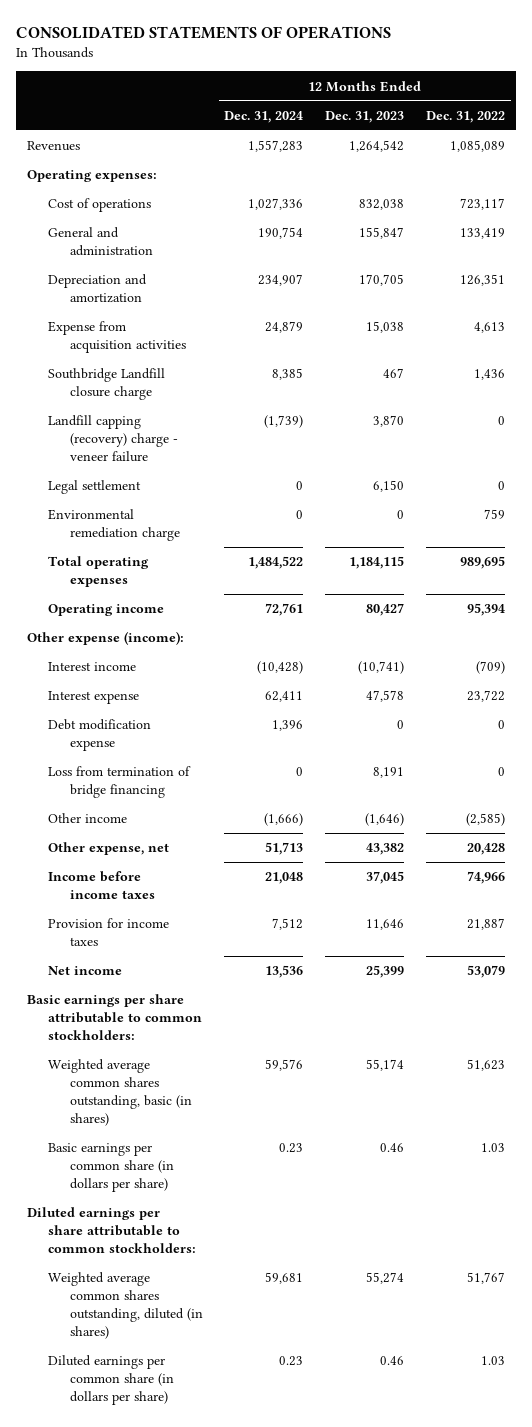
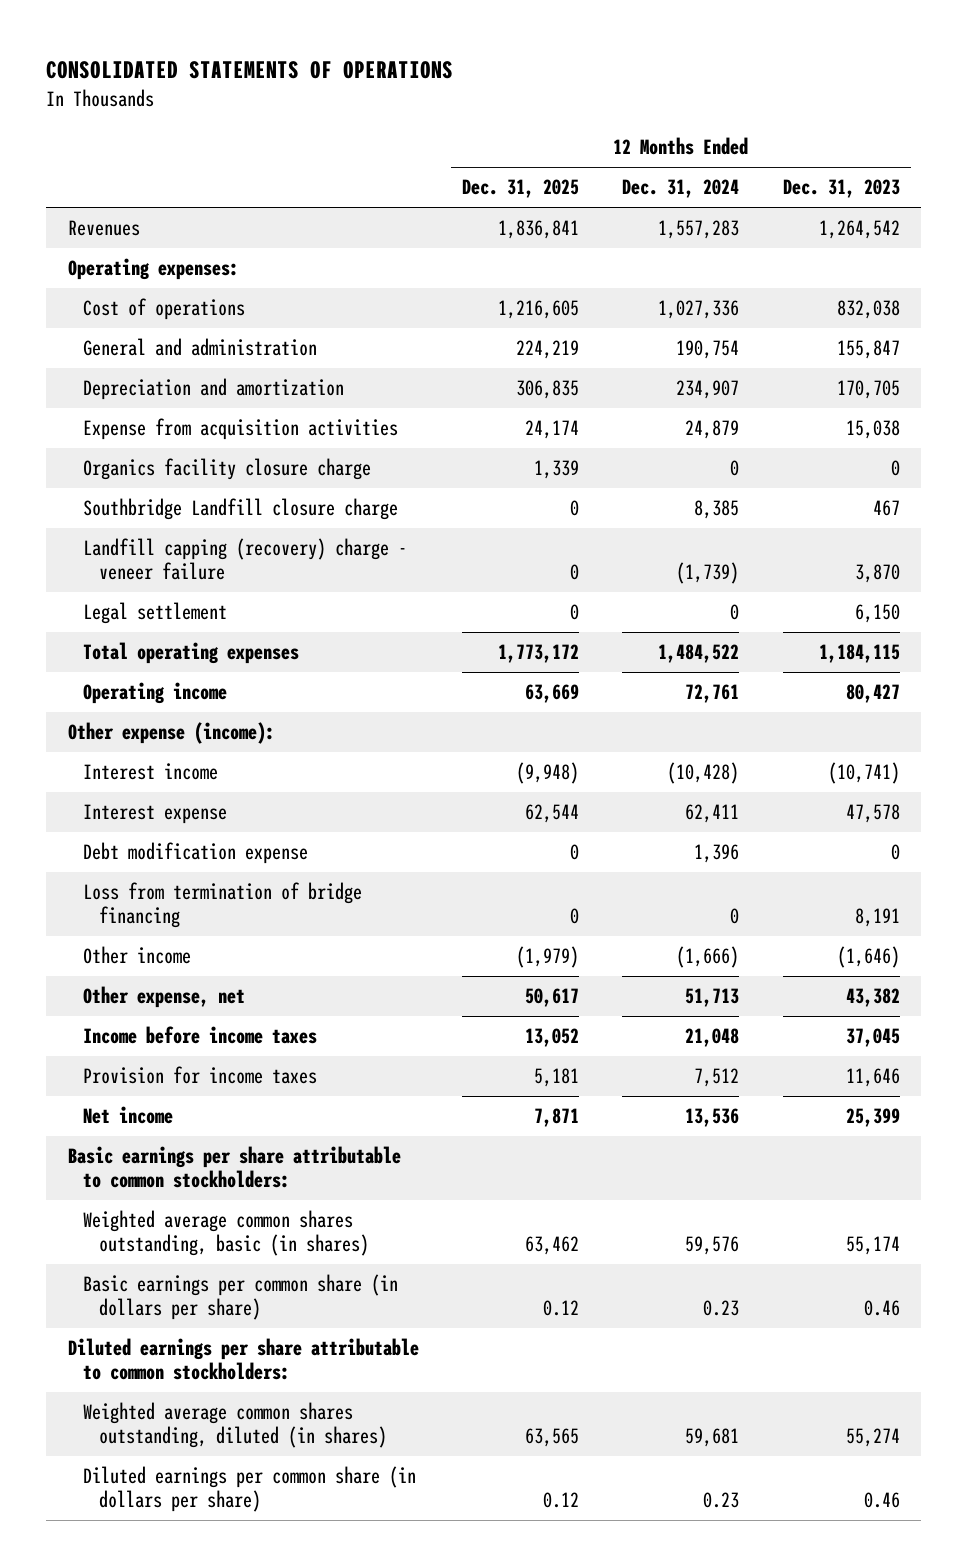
- | 12 Months Ended Dec. 31, 2024 | 12 Months Ended Dec. 31, 2023 | 12 Months Ended Dec. 31, 2022
+ | 12 Months Ended Dec. 31, 2025 | 12 Months Ended Dec. 31, 2024 | 12 Months Ended Dec. 31, 2023
+ Organics facility closure charge | 1,339 | 0 | 0
- Environmental remediation charge | 0 | 0 | 759

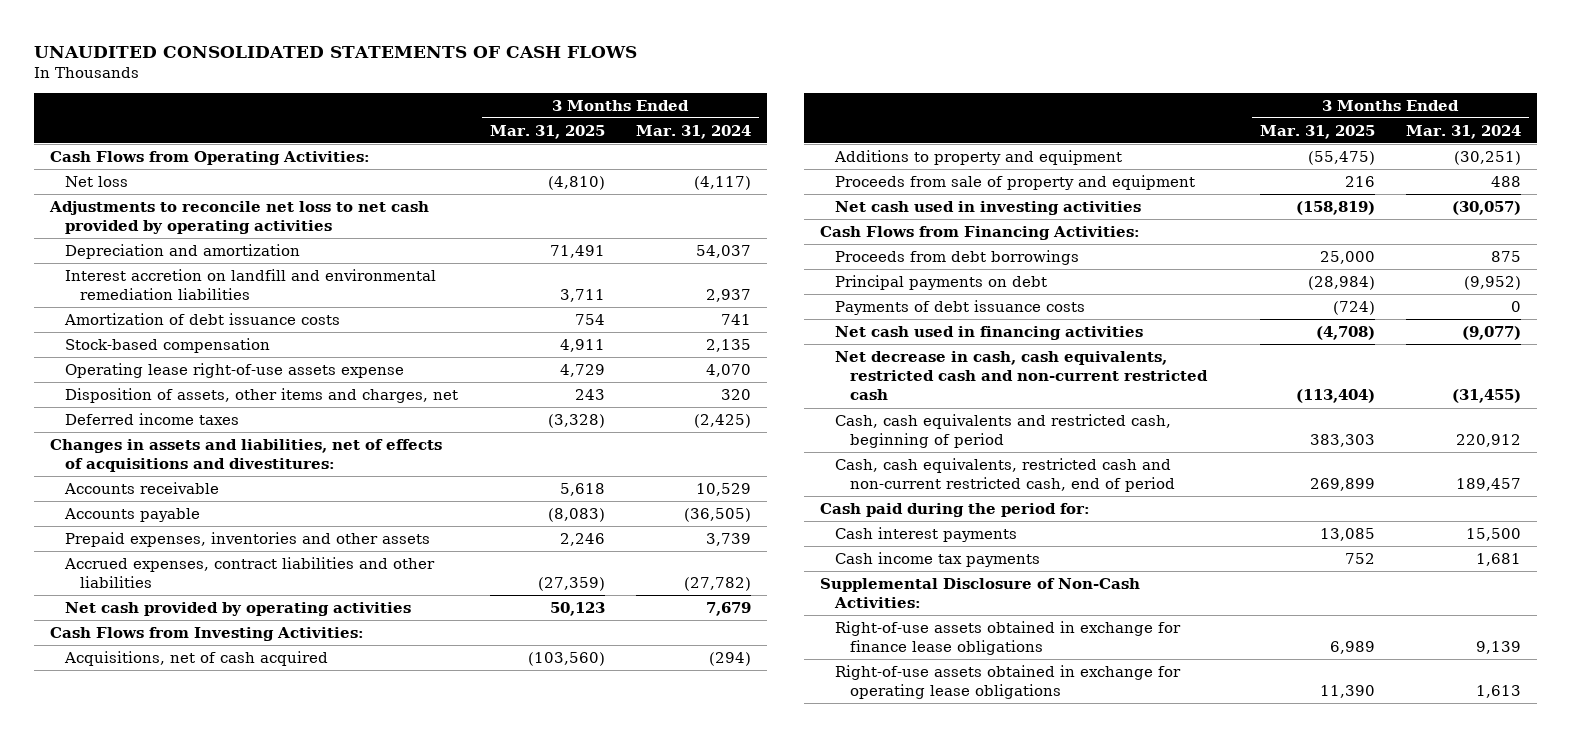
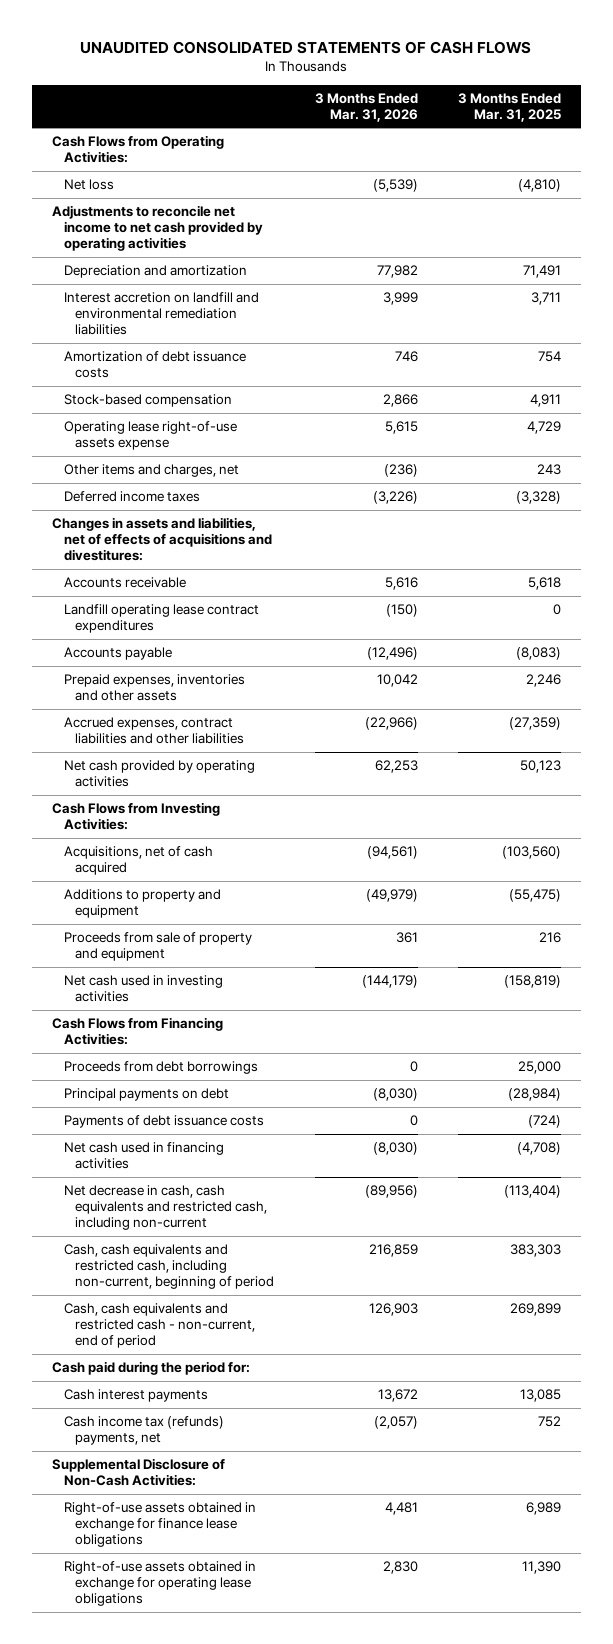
- | 3 Months Ended Mar. 31, 2025 | 3 Months Ended Mar. 31, 2024
+ | 3 Months Ended Mar. 31, 2026 | 3 Months Ended Mar. 31, 2025
- Adjustments to reconcile net loss to net cash provided by operating activities
+ Adjustments to reconcile net income to net cash provided by operating activities
- Disposition of assets, other items and charges, net | 243 | 320
+ Other items and charges, net | (236) | 243
+ Landfill operating lease contract expenditures | (150) | 0
- Net decrease in cash, cash equivalents, restricted cash and non-current restricted cash | (113,404) | (31,455)
- Cash, cash equivalents and restricted cash, beginning of period | 383,303 | 220,912
- Cash, cash equivalents, restricted cash and non-current restricted cash, end of period | 269,899 | 189,457
+ Net decrease in cash, cash equivalents and restricted cash, including non-current | (89,956) | (113,404)
+ Cash, cash equivalents and restricted cash, including non-current, beginning of period | 216,859 | 383,303
+ Cash, cash equivalents and restricted cash - non-current, end of period | 126,903 | 269,899
- Cash income tax payments | 752 | 1,681
+ Cash income tax (refunds) payments, net | (2,057) | 752

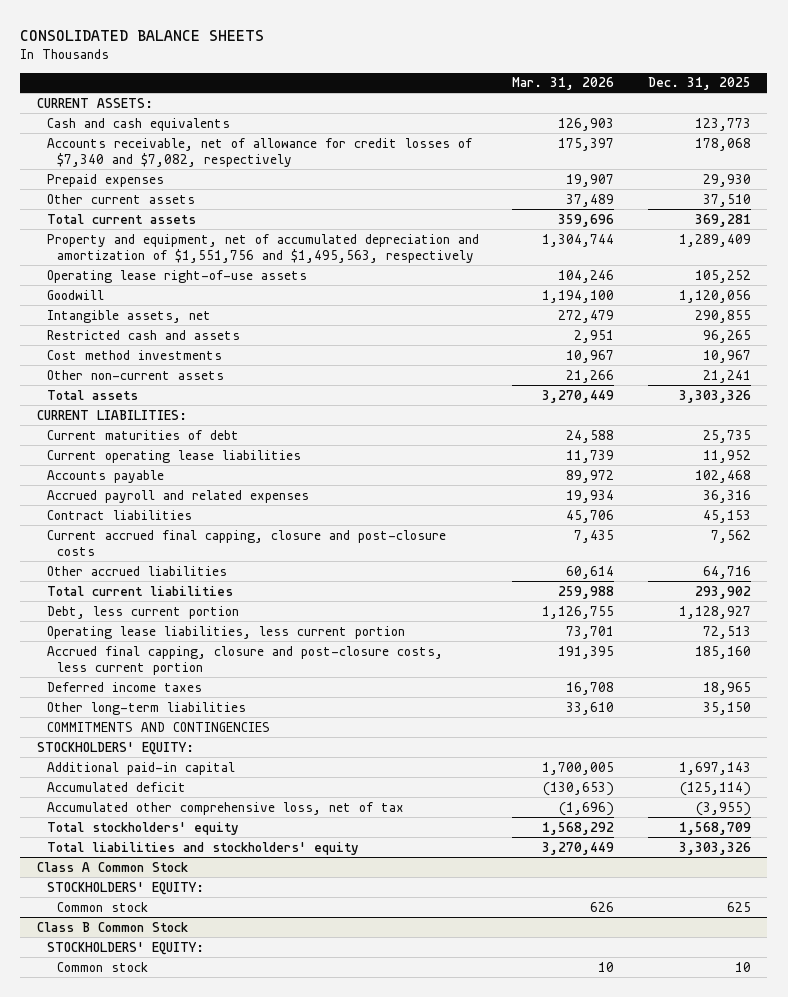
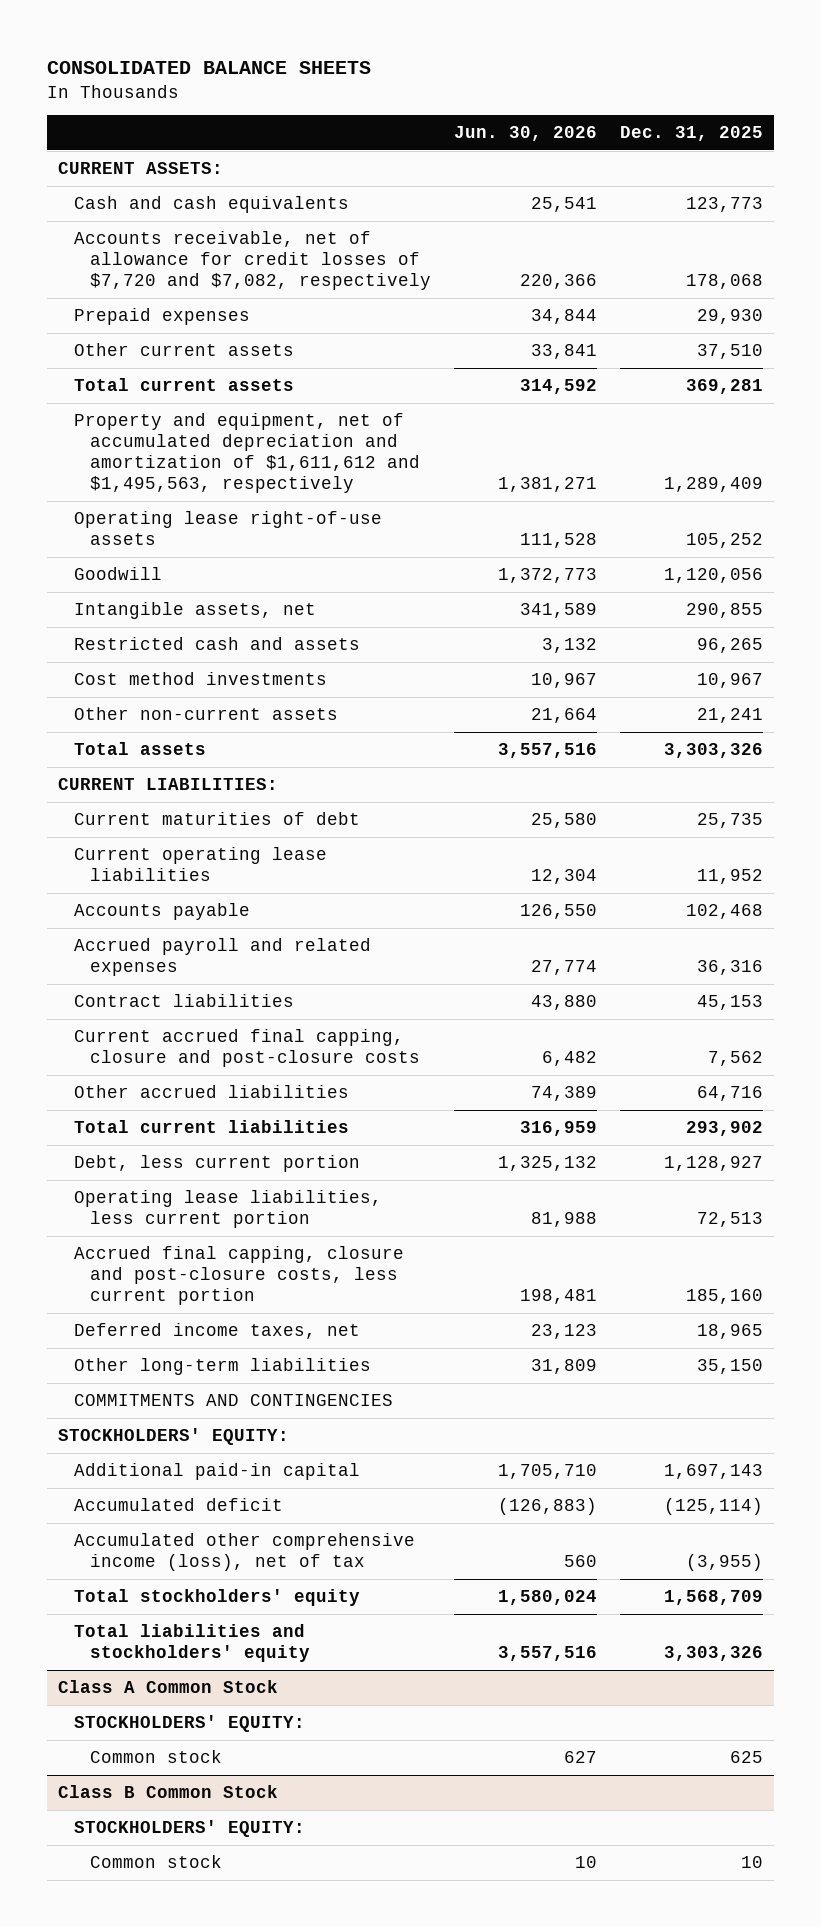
- | Mar. 31, 2026 | Dec. 31, 2025
+ | Jun. 30, 2026 | Dec. 31, 2025
- Accounts receivable, net of allowance for credit losses of $7,340 and $7,082, respectively | 175,397 | 178,068
+ Accounts receivable, net of allowance for credit losses of $7,720 and $7,082, respectively | 220,366 | 178,068
- Property and equipment, net of accumulated depreciation and amortization of $1,551,756 and $1,495,563, respectively | 1,304,744 | 1,289,409
+ Property and equipment, net of accumulated depreciation and amortization of $1,611,612 and $1,495,563, respectively | 1,381,271 | 1,289,409
- Deferred income taxes | 16,708 | 18,965
+ Deferred income taxes, net | 23,123 | 18,965
- Accumulated other comprehensive loss, net of tax | (1,696) | (3,955)
+ Accumulated other comprehensive income (loss), net of tax | 560 | (3,955)

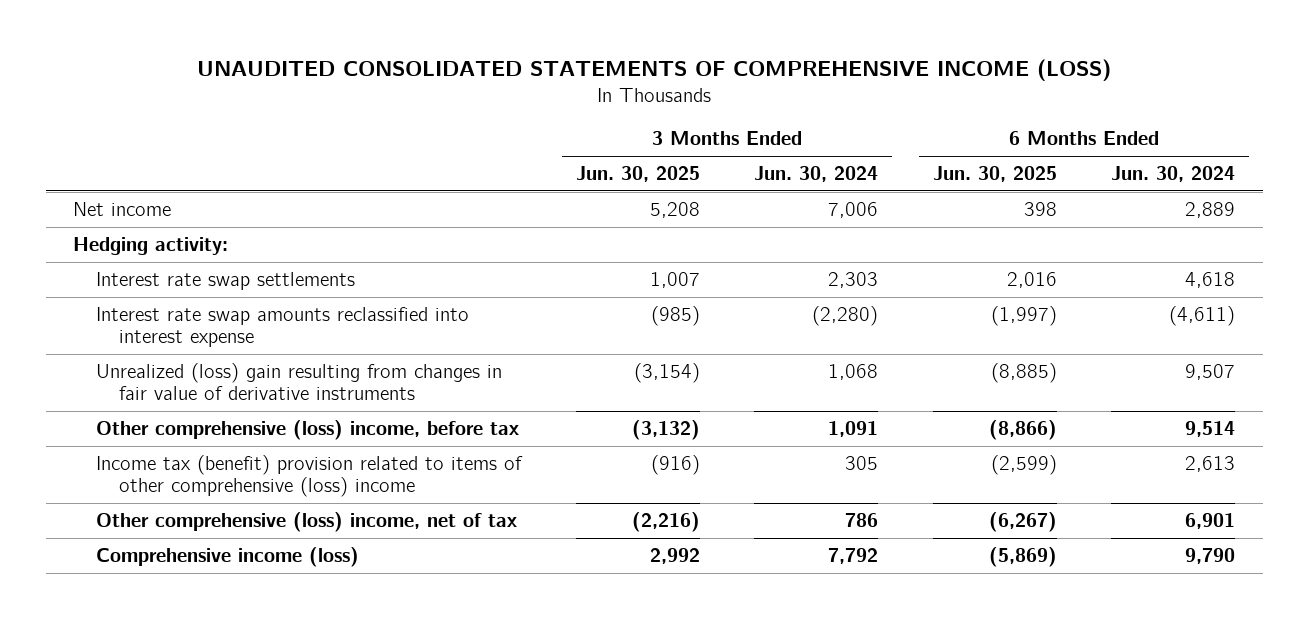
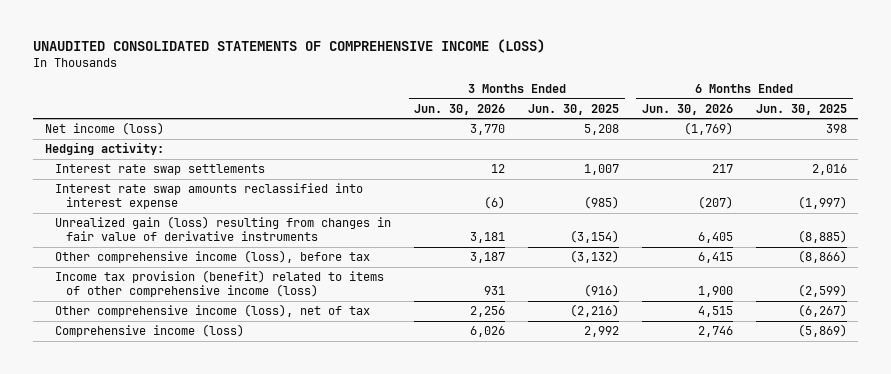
- | 3 Months Ended Jun. 30, 2025 | 3 Months Ended Jun. 30, 2024 | 6 Months Ended Jun. 30, 2025 | 6 Months Ended Jun. 30, 2024
+ | 3 Months Ended Jun. 30, 2026 | 3 Months Ended Jun. 30, 2025 | 6 Months Ended Jun. 30, 2026 | 6 Months Ended Jun. 30, 2025
- Net income | 5,208 | 7,006 | 398 | 2,889
+ Net income (loss) | 3,770 | 5,208 | (1,769) | 398
- Unrealized (loss) gain resulting from changes in fair value of derivative instruments | (3,154) | 1,068 | (8,885) | 9,507
- Other comprehensive (loss) income, before tax | (3,132) | 1,091 | (8,866) | 9,514
- Income tax (benefit) provision related to items of other comprehensive (loss) income | (916) | 305 | (2,599) | 2,613
- Other comprehensive (loss) income, net of tax | (2,216) | 786 | (6,267) | 6,901
+ Unrealized gain (loss) resulting from changes in fair value of derivative instruments | 3,181 | (3,154) | 6,405 | (8,885)
+ Other comprehensive income (loss), before tax | 3,187 | (3,132) | 6,415 | (8,866)
+ Income tax provision (benefit) related to items of other comprehensive income (loss) | 931 | (916) | 1,900 | (2,599)
+ Other comprehensive income (loss), net of tax | 2,256 | (2,216) | 4,515 | (6,267)

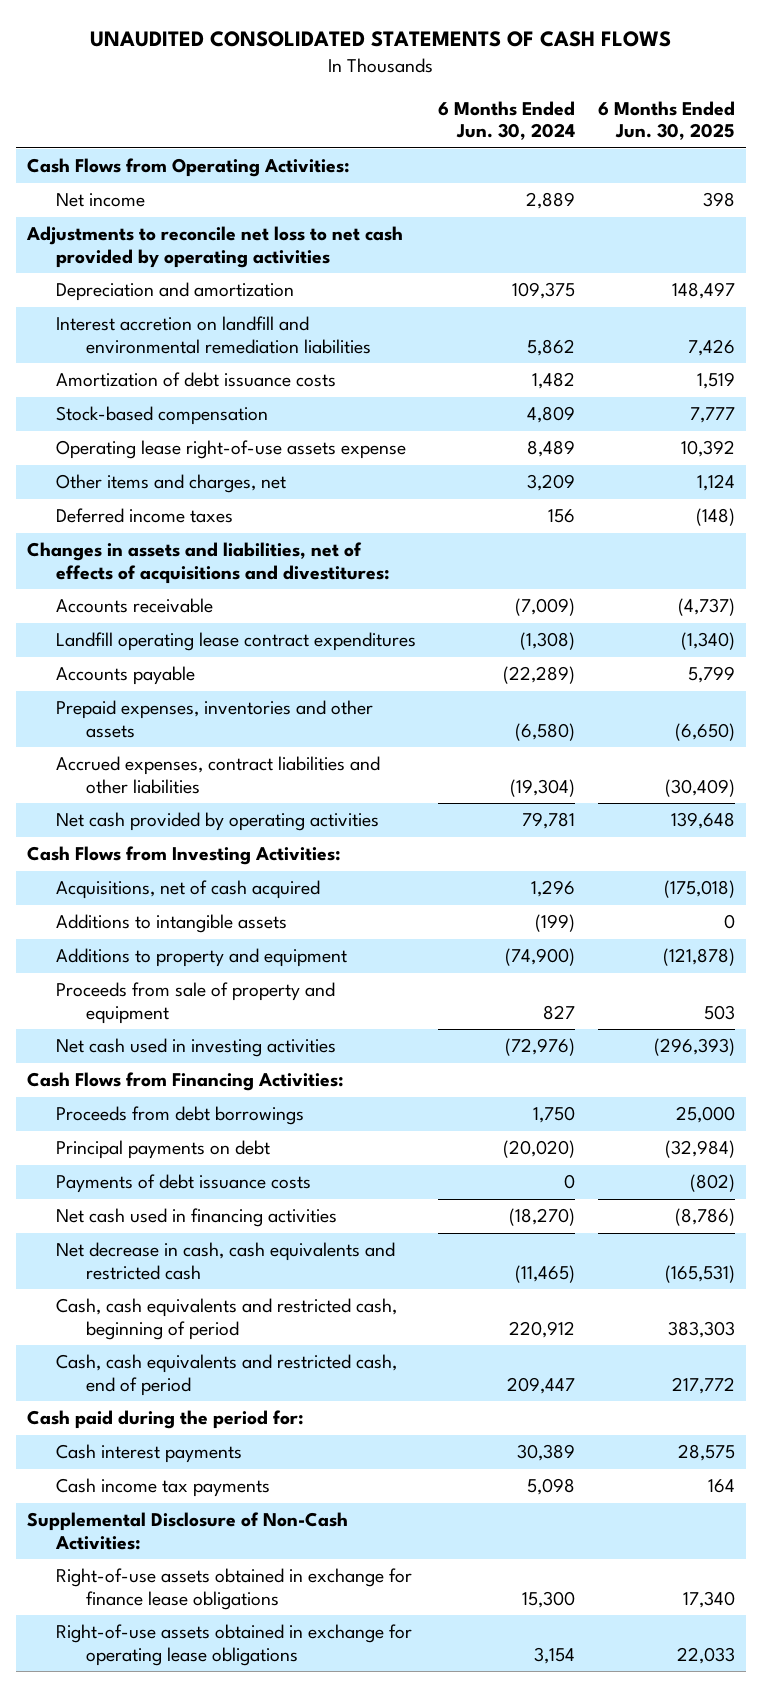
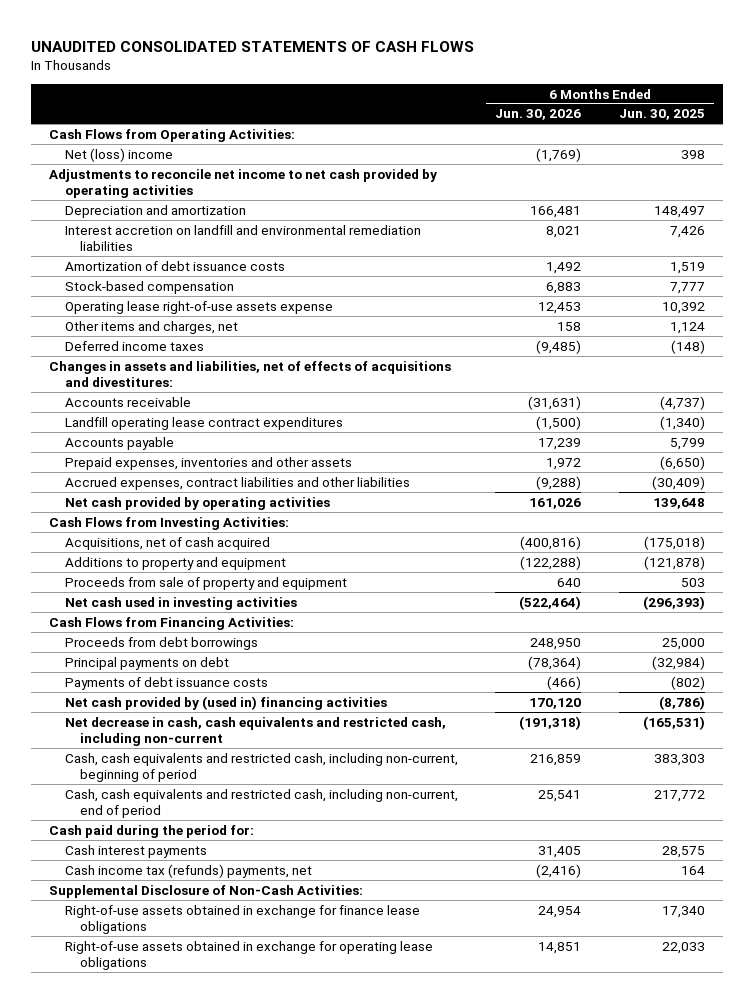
- | 6 Months Ended Jun. 30, 2024 | 6 Months Ended Jun. 30, 2025
+ | 6 Months Ended Jun. 30, 2026 | 6 Months Ended Jun. 30, 2025
- Net income | 2,889 | 398
- Adjustments to reconcile net loss to net cash provided by operating activities
+ Net (loss) income | (1,769) | 398
+ Adjustments to reconcile net income to net cash provided by operating activities
- Additions to intangible assets | (199) | 0
- Net cash used in financing activities | (18,270) | (8,786)
- Net decrease in cash, cash equivalents and restricted cash | (11,465) | (165,531)
- Cash, cash equivalents and restricted cash, beginning of period | 220,912 | 383,303
- Cash, cash equivalents and restricted cash, end of period | 209,447 | 217,772
+ Net cash provided by (used in) financing activities | 170,120 | (8,786)
+ Net decrease in cash, cash equivalents and restricted cash, including non-current | (191,318) | (165,531)
+ Cash, cash equivalents and restricted cash, including non-current, beginning of period | 216,859 | 383,303
+ Cash, cash equivalents and restricted cash, including non-current, end of period | 25,541 | 217,772
- Cash income tax payments | 5,098 | 164
+ Cash income tax (refunds) payments, net | (2,416) | 164

